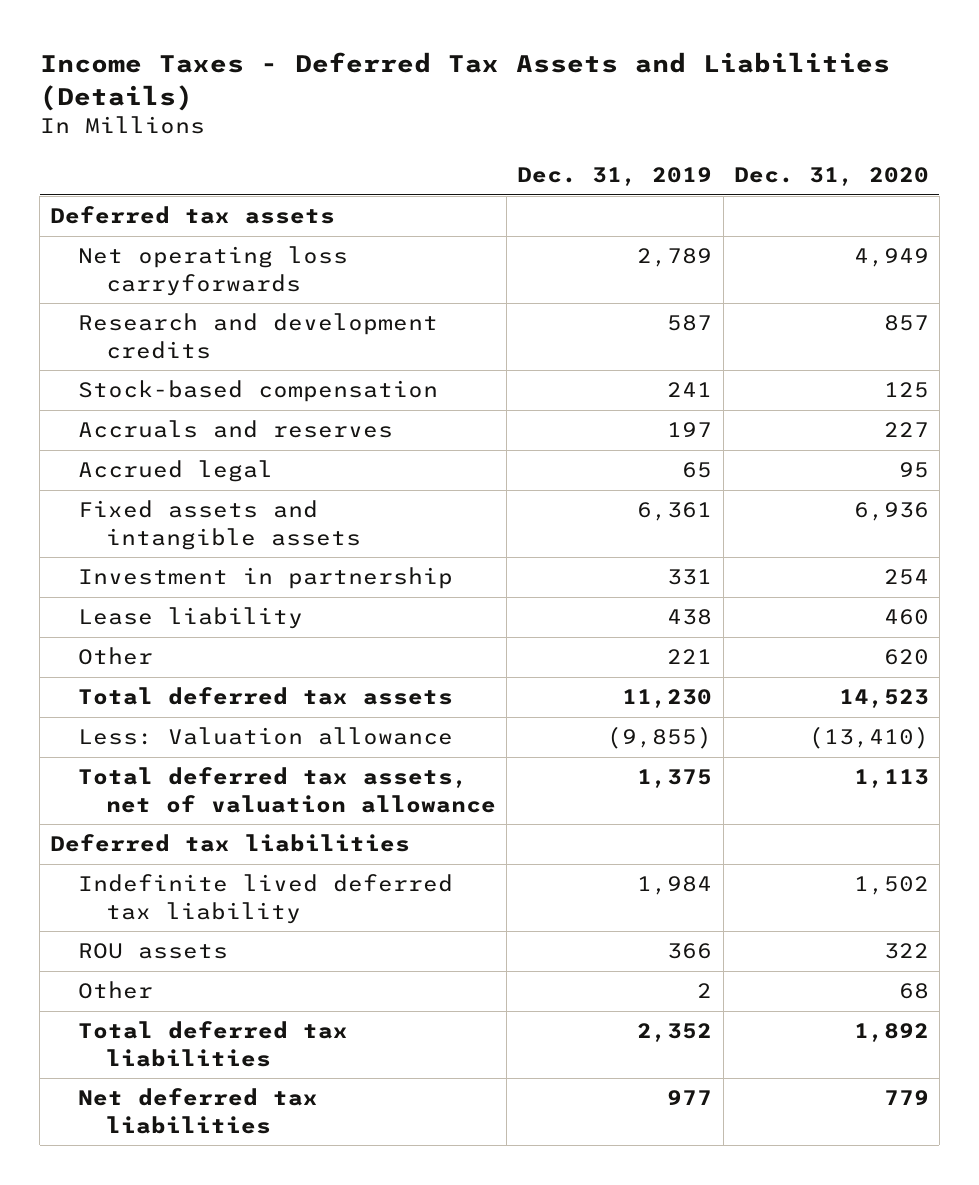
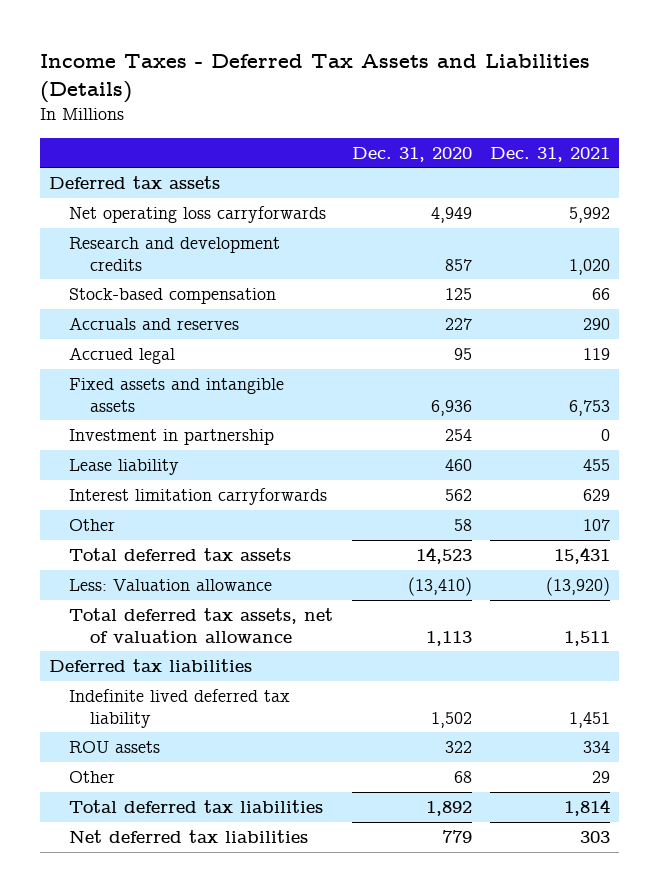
- | Dec. 31, 2019 | Dec. 31, 2020
+ | Dec. 31, 2020 | Dec. 31, 2021
- Other | 221 | 620
+ Interest limitation carryforwards | 562 | 629
+ Other | 58 | 107

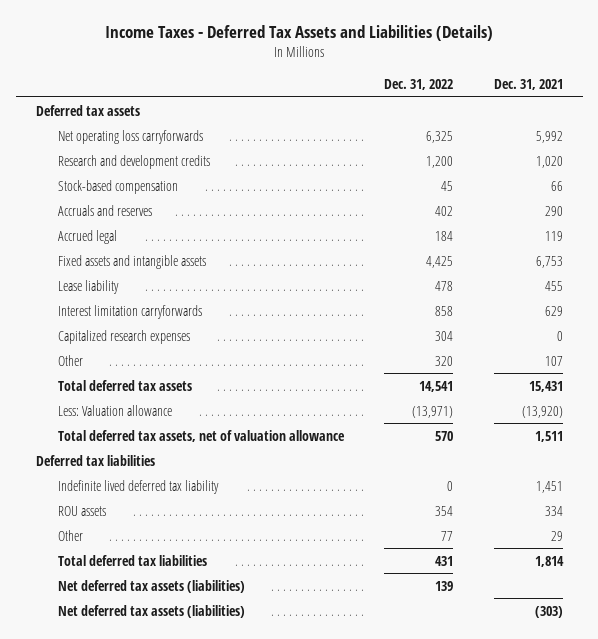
- | Dec. 31, 2020 | Dec. 31, 2021
+ | Dec. 31, 2022 | Dec. 31, 2021
- Investment in partnership | 254 | 0
+ Capitalized research expenses | 304 | 0
- Net deferred tax liabilities | 779 | 303
+ Net deferred tax assets (liabilities) | 139 |
+ Net deferred tax assets (liabilities) | | (303)

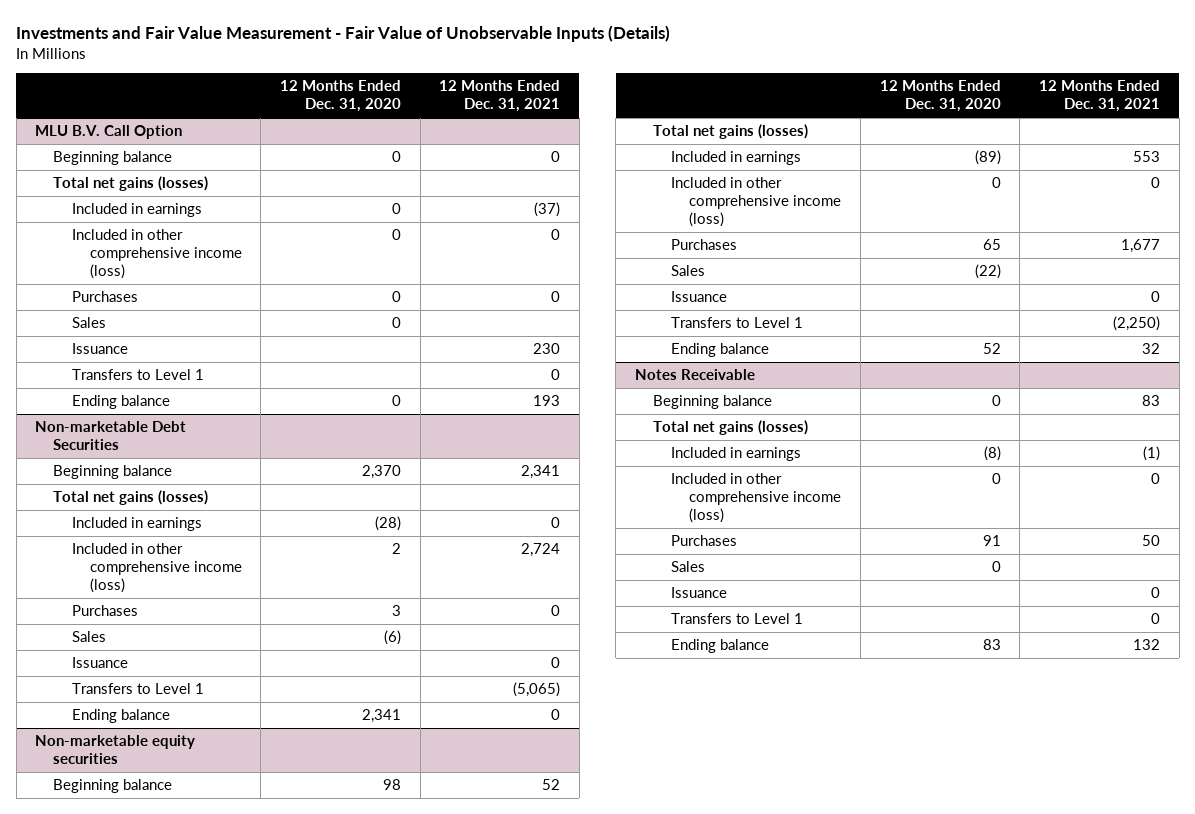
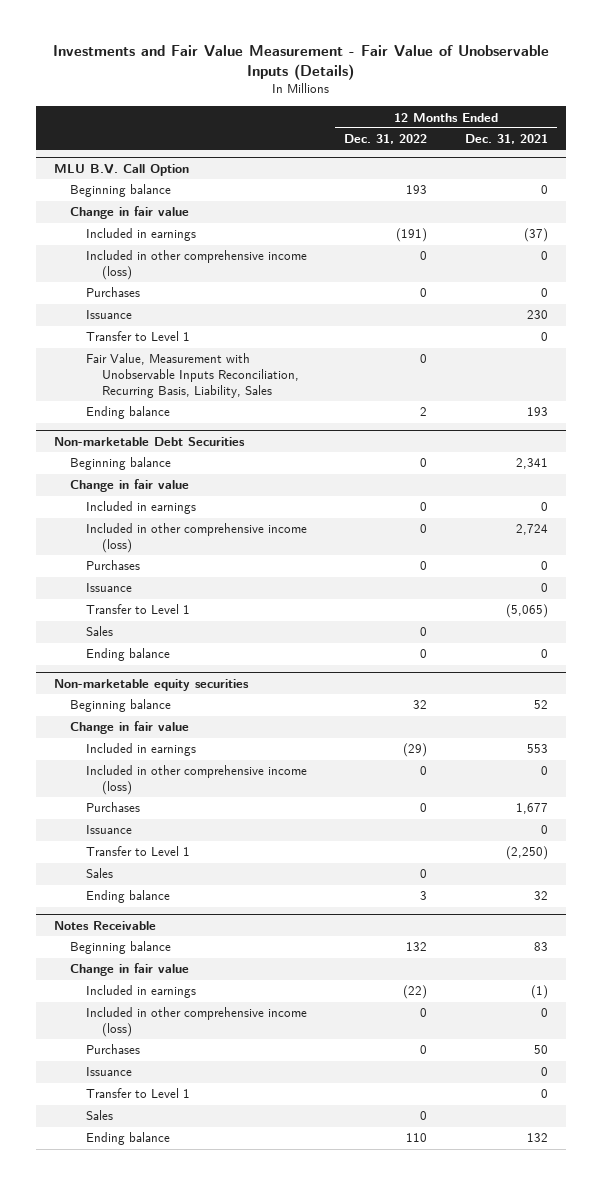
- | 12 Months Ended Dec. 31, 2020 | 12 Months Ended Dec. 31, 2021
+ | 12 Months Ended Dec. 31, 2022 | 12 Months Ended Dec. 31, 2021
@ MLU B.V. Call Option
- Total net gains (losses)
+ Change in fair value
- Sales | 0 |
- Transfers to Level 1 | | 0
+ Transfer to Level 1 | | 0
+ Fair Value, Measurement with Unobservable Inputs Reconciliation, Recurring Basis, Liability, Sales | 0 |
@ Non-marketable Debt Securities
- Total net gains (losses)
+ Change in fair value
- Transfers to Level 1 | | (5,065)
+ Transfer to Level 1 | | (5,065)
moved down: Sales | 0 |
@ Non-marketable equity securities
- Total net gains (losses)
+ Change in fair value
- Transfers to Level 1 | | (2,250)
+ Transfer to Level 1 | | (2,250)
moved down: Sales | 0 |
@ Notes Receivable
- Total net gains (losses)
+ Change in fair value
- Transfers to Level 1 | | 0
+ Transfer to Level 1 | | 0
moved down: Sales | 0 |

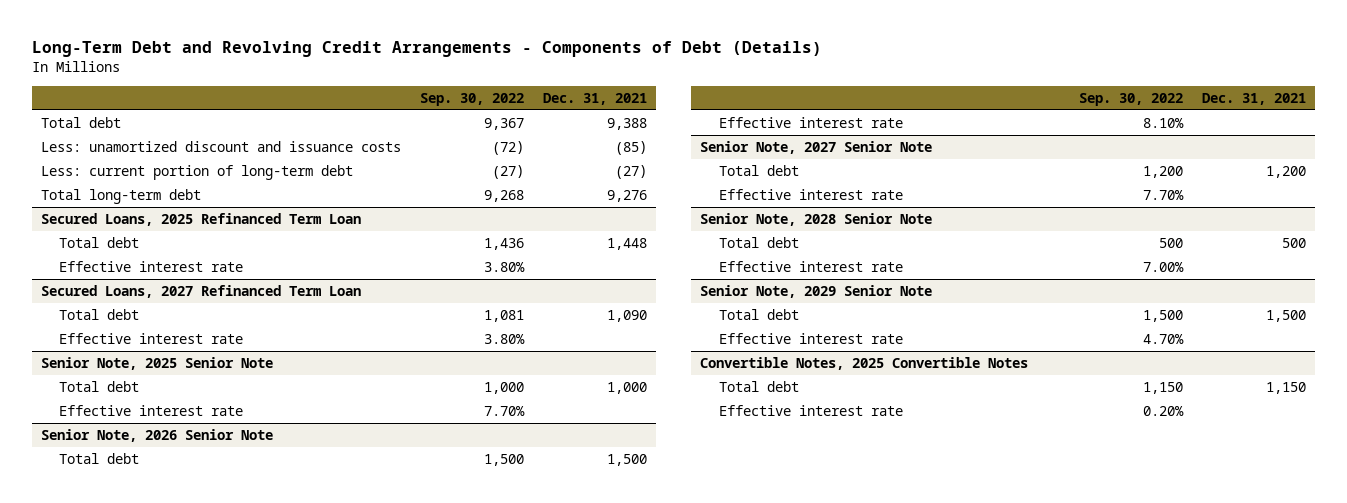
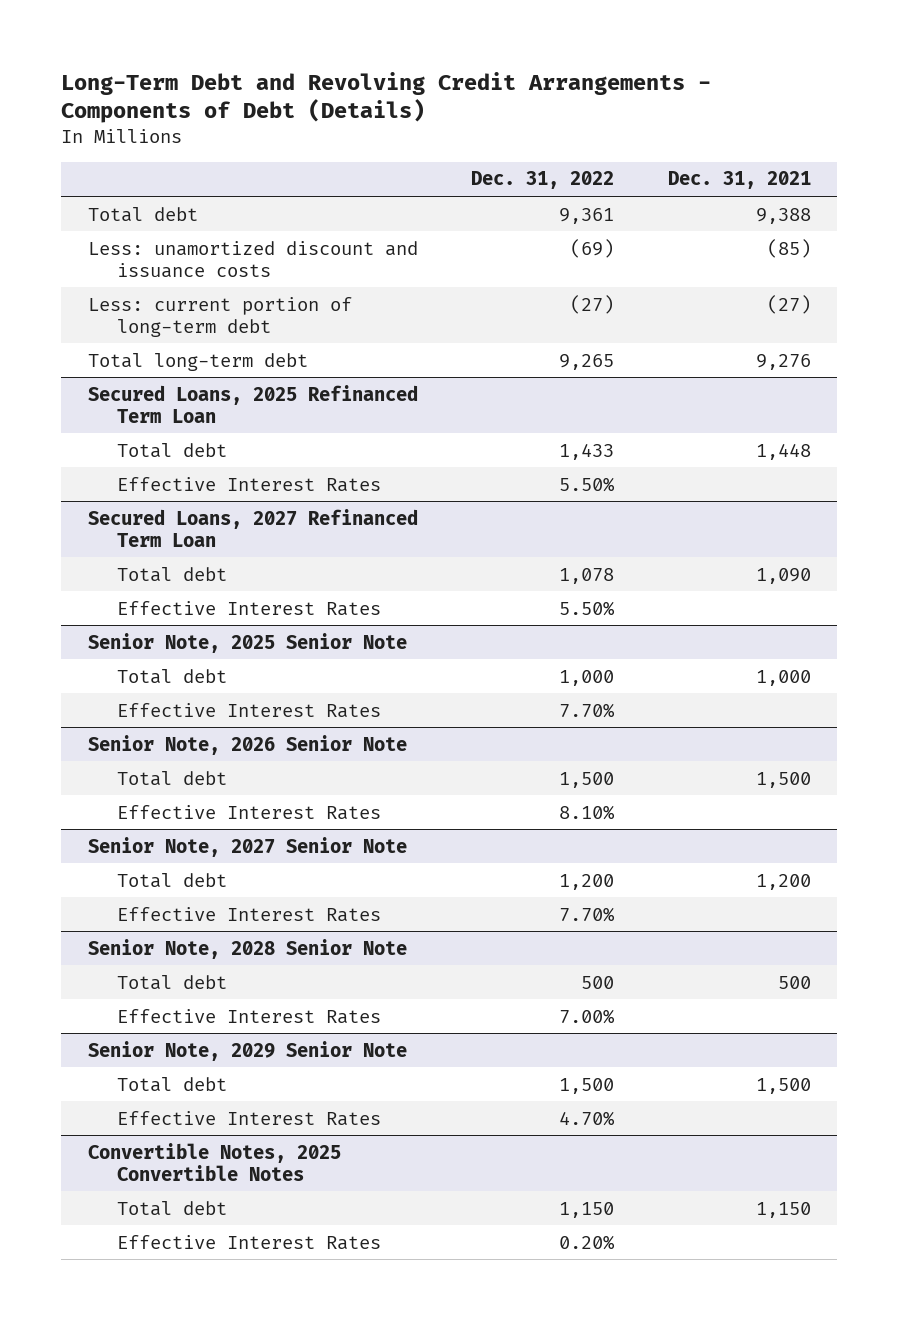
- | Sep. 30, 2022 | Dec. 31, 2021
+ | Dec. 31, 2022 | Dec. 31, 2021
@ Secured Loans, 2025 Refinanced Term Loan
- Effective interest rate | 3.80% |
+ Effective Interest Rates | 5.50% |
@ Secured Loans, 2027 Refinanced Term Loan
- Effective interest rate | 3.80% |
+ Effective Interest Rates | 5.50% |
@ Senior Note, 2025 Senior Note
- Effective interest rate | 7.70% |
+ Effective Interest Rates | 7.70% |
@ Senior Note, 2026 Senior Note
- Effective interest rate | 8.10% |
+ Effective Interest Rates | 8.10% |
@ Senior Note, 2027 Senior Note
- Effective interest rate | 7.70% |
+ Effective Interest Rates | 7.70% |
@ Senior Note, 2028 Senior Note
- Effective interest rate | 7.00% |
+ Effective Interest Rates | 7.00% |
@ Senior Note, 2029 Senior Note
- Effective interest rate | 4.70% |
+ Effective Interest Rates | 4.70% |
@ Convertible Notes, 2025 Convertible Notes
- Effective interest rate | 0.20% |
+ Effective Interest Rates | 0.20% |

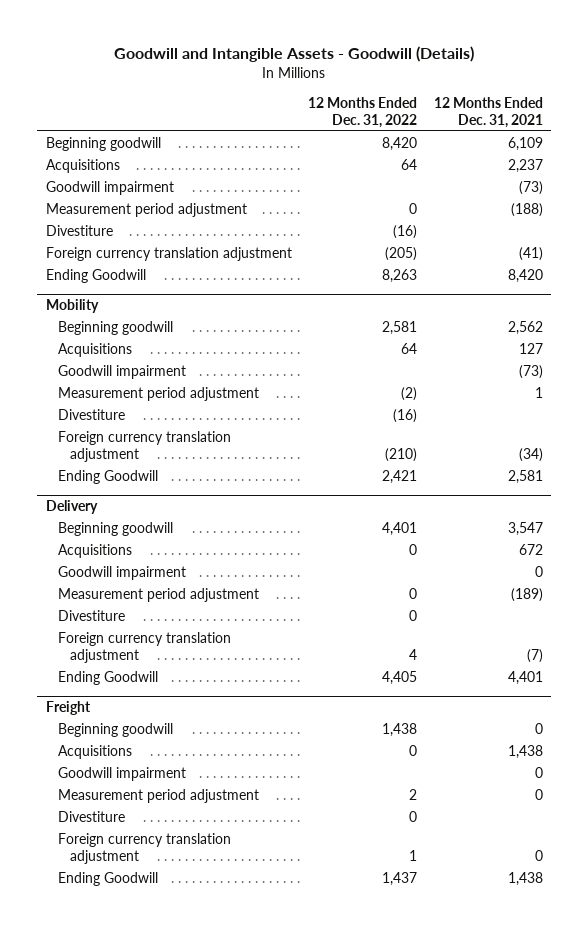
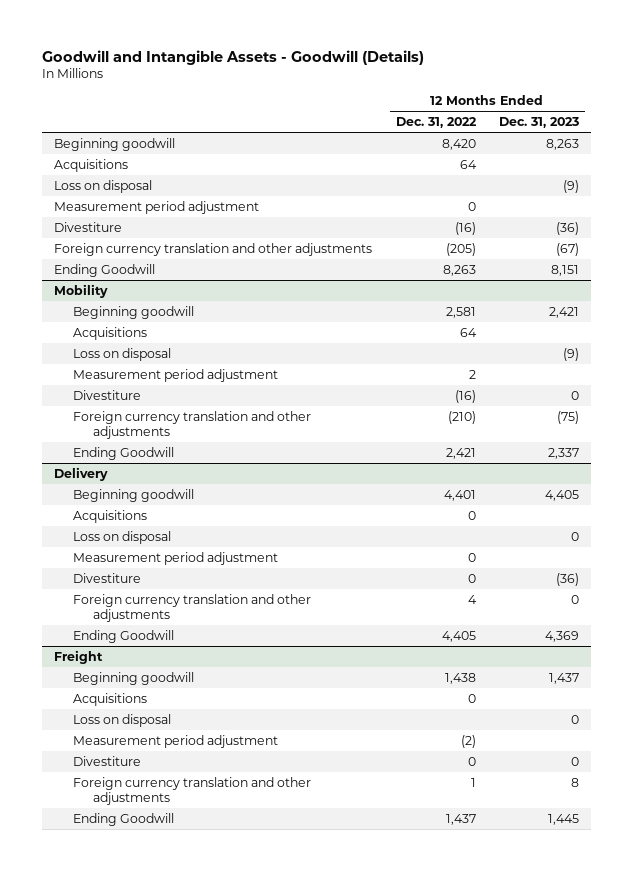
- | 12 Months Ended Dec. 31, 2022 | 12 Months Ended Dec. 31, 2021
+ | 12 Months Ended Dec. 31, 2022 | 12 Months Ended Dec. 31, 2023
- Goodwill impairment | | (73)
+ Loss on disposal | | (9)
- Foreign currency translation adjustment | (205) | (41)
+ Foreign currency translation and other adjustments | (205) | (67)
@ Mobility
- Goodwill impairment | | (73)
- Measurement period adjustment | (2) | 1
+ Loss on disposal | | (9)
+ Measurement period adjustment | 2 |
- Foreign currency translation adjustment | (210) | (34)
+ Foreign currency translation and other adjustments | (210) | (75)
@ Delivery
- Goodwill impairment | | 0
+ Loss on disposal | | 0
- Foreign currency translation adjustment | 4 | (7)
+ Foreign currency translation and other adjustments | 4 | 0
@ Freight
- Goodwill impairment | | 0
- Measurement period adjustment | 2 | 0
+ Loss on disposal | | 0
+ Measurement period adjustment | (2) |
- Foreign currency translation adjustment | 1 | 0
+ Foreign currency translation and other adjustments | 1 | 8

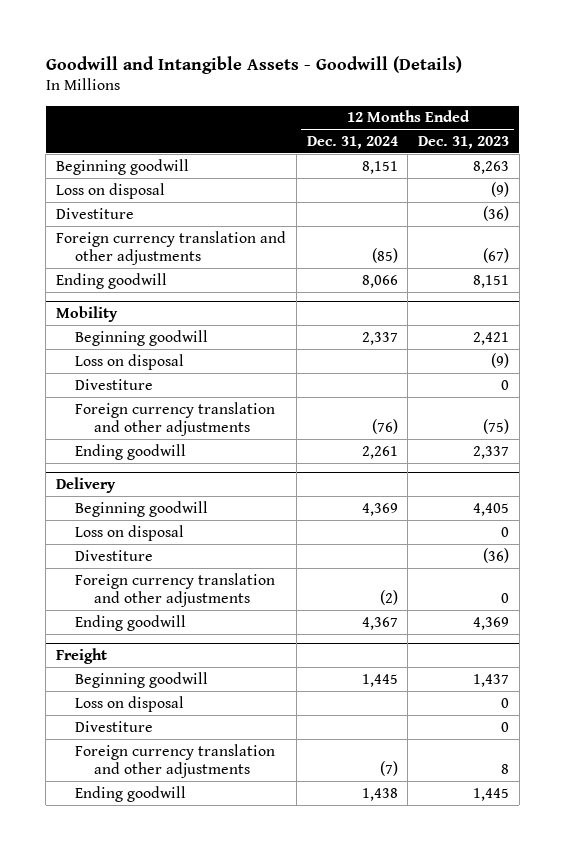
- | 12 Months Ended Dec. 31, 2022 | 12 Months Ended Dec. 31, 2023
+ | 12 Months Ended Dec. 31, 2024 | 12 Months Ended Dec. 31, 2023
- Acquisitions | 64 |
- Measurement period adjustment | 0 |
- Ending Goodwill | 8,263 | 8,151
+ Ending goodwill | 8,066 | 8,151
@ Mobility
- Acquisitions | 64 |
- Measurement period adjustment | 2 |
- Ending Goodwill | 2,421 | 2,337
+ Ending goodwill | 2,261 | 2,337
@ Delivery
- Acquisitions | 0 |
- Measurement period adjustment | 0 |
- Ending Goodwill | 4,405 | 4,369
+ Ending goodwill | 4,367 | 4,369
@ Freight
- Acquisitions | 0 |
- Measurement period adjustment | (2) |
- Ending Goodwill | 1,437 | 1,445
+ Ending goodwill | 1,438 | 1,445

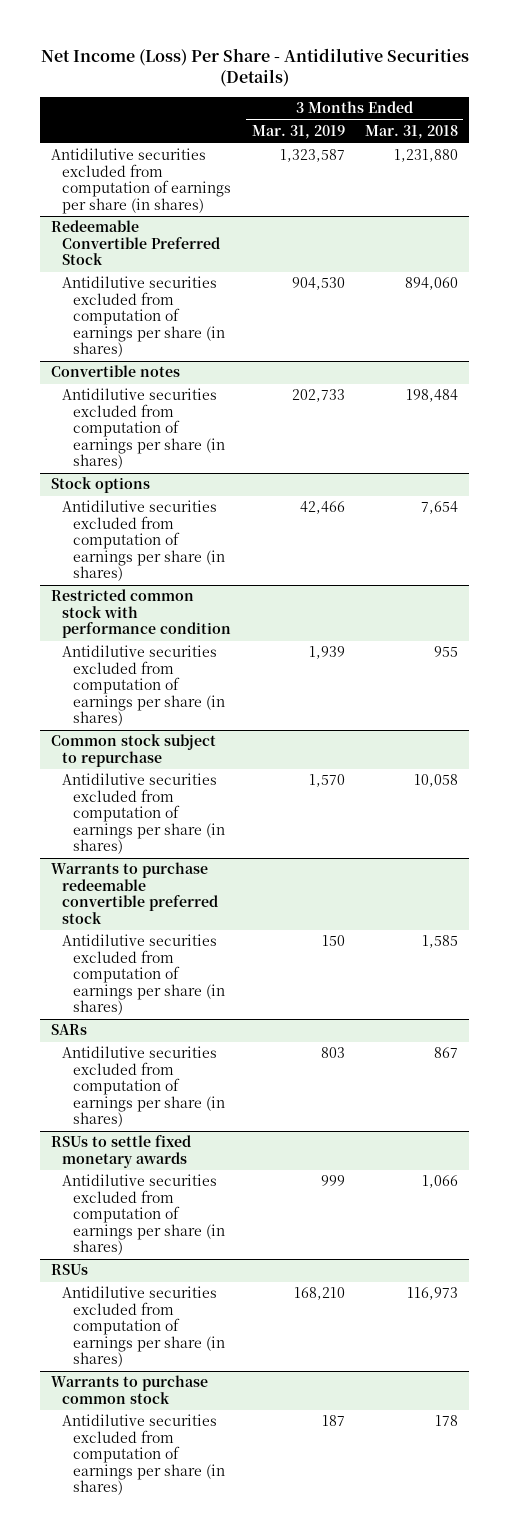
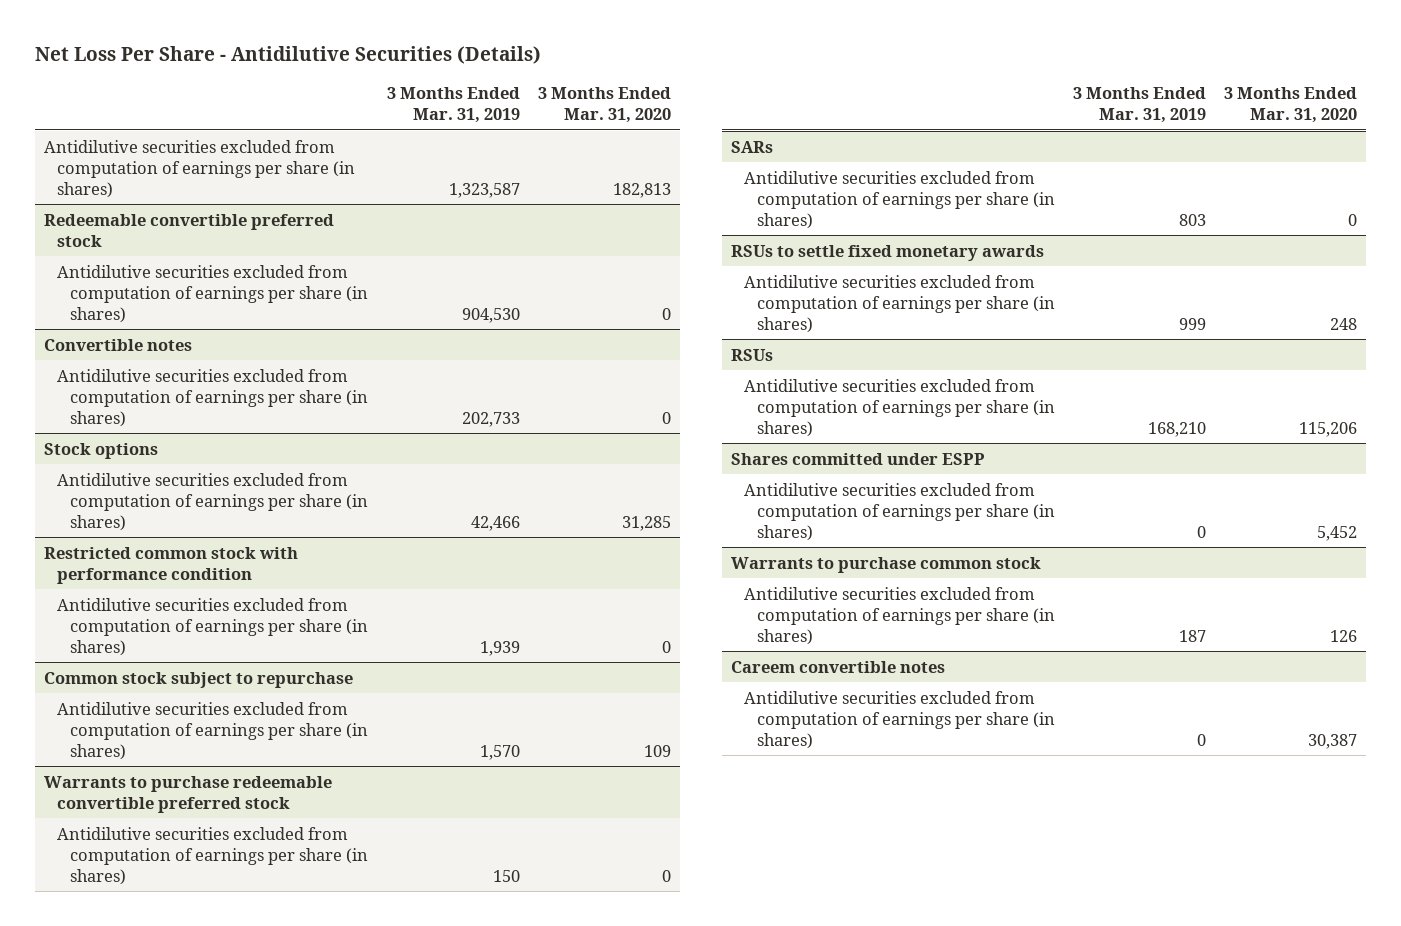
- Net Income (Loss) Per Share - Antidilutive Securities (Details)
+ Net Loss Per Share - Antidilutive Securities (Details)
- | 3 Months Ended Mar. 31, 2019 | 3 Months Ended Mar. 31, 2018
+ | 3 Months Ended Mar. 31, 2019 | 3 Months Ended Mar. 31, 2020
- Redeemable Convertible Preferred Stock
+ Redeemable convertible preferred stock
+ Shares committed under ESPP
+ Antidilutive securities excluded from computation of earnings per share (in shares) | 0 | 5,452
+ Careem convertible notes
+ Antidilutive securities excluded from computation of earnings per share (in shares) | 0 | 30,387

